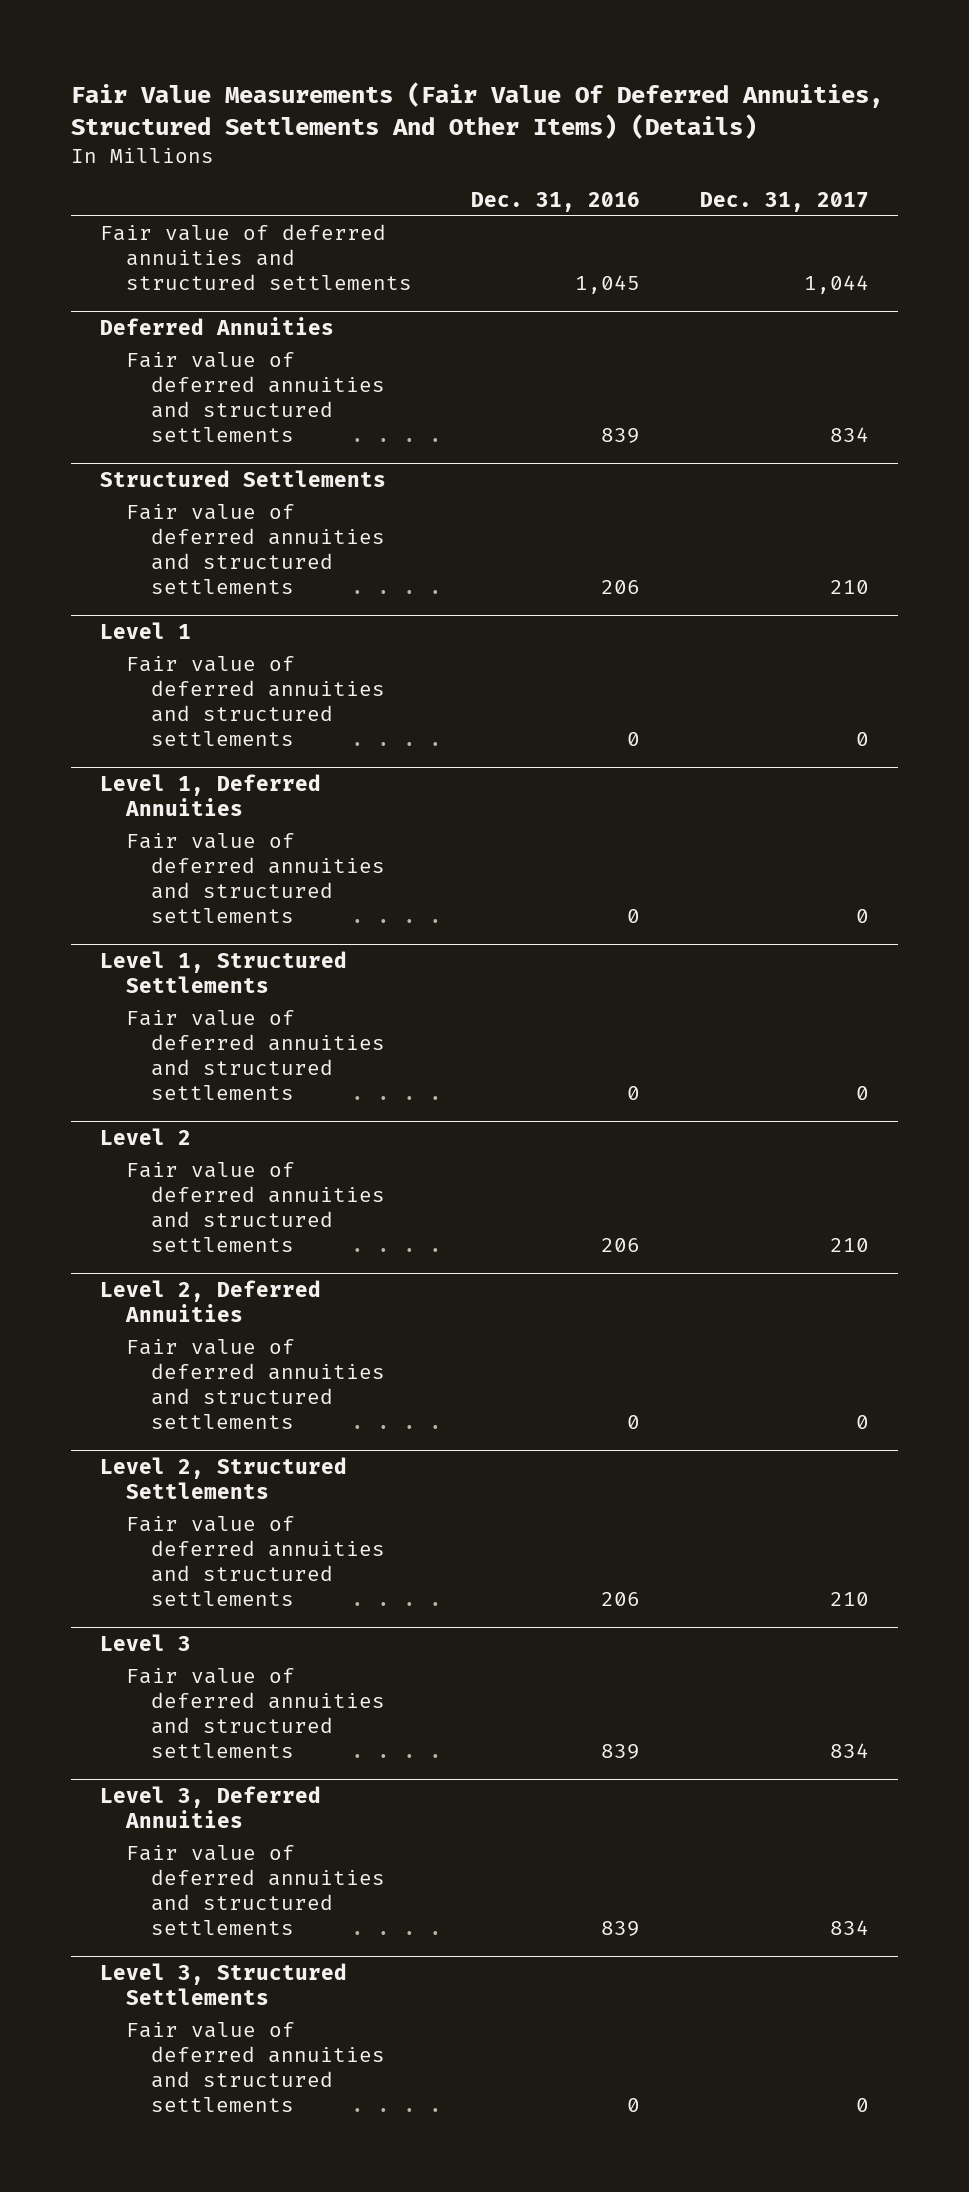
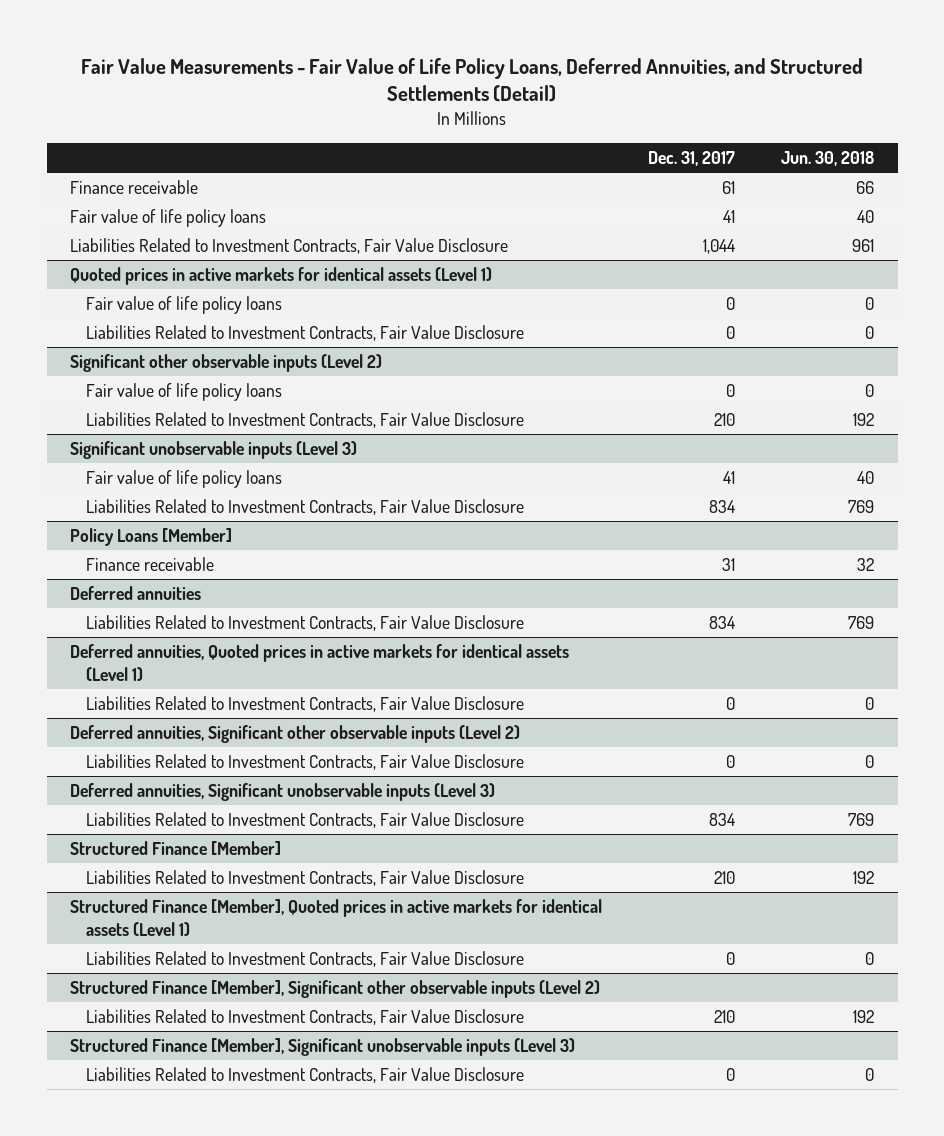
- Fair Value Measurements (Fair Value Of Deferred Annuities, Structured Settlements And Other Items) (Details)
+ Fair Value Measurements - Fair Value of Life Policy Loans, Deferred Annuities, and Structured Settlements (Detail)
- | Dec. 31, 2016 | Dec. 31, 2017
+ | Dec. 31, 2017 | Jun. 30, 2018
- Fair value of deferred annuities and structured settlements | 1,045 | 1,044
- Deferred Annuities
- Fair value of deferred annuities and structured settlements | 839 | 834
- Structured Settlements
- Fair value of deferred annuities and structured settlements | 206 | 210
- Level 1
- Fair value of deferred annuities and structured settlements | 0 | 0
- Level 1, Deferred Annuities
- Fair value of deferred annuities and structured settlements | 0 | 0
- Level 1, Structured Settlements
- Fair value of deferred annuities and structured settlements | 0 | 0
- Level 2
- Fair value of deferred annuities and structured settlements | 206 | 210
- Level 2, Deferred Annuities
- Fair value of deferred annuities and structured settlements | 0 | 0
- Level 2, Structured Settlements
- Fair value of deferred annuities and structured settlements | 206 | 210
- Level 3
- Fair value of deferred annuities and structured settlements | 839 | 834
- Level 3, Deferred Annuities
- Fair value of deferred annuities and structured settlements | 839 | 834
- Level 3, Structured Settlements
- Fair value of deferred annuities and structured settlements | 0 | 0
+ Finance receivable | 61 | 66
+ Fair value of life policy loans | 41 | 40
+ Liabilities Related to Investment Contracts, Fair Value Disclosure | 1,044 | 961
+ Quoted prices in active markets for identical assets (Level 1)
+ Fair value of life policy loans | 0 | 0
+ Liabilities Related to Investment Contracts, Fair Value Disclosure | 0 | 0
+ Significant other observable inputs (Level 2)
+ Fair value of life policy loans | 0 | 0
+ Liabilities Related to Investment Contracts, Fair Value Disclosure | 210 | 192
+ Significant unobservable inputs (Level 3)
+ Fair value of life policy loans | 41 | 40
+ Liabilities Related to Investment Contracts, Fair Value Disclosure | 834 | 769
+ Policy Loans [Member]
+ Finance receivable | 31 | 32
+ Deferred annuities
+ Liabilities Related to Investment Contracts, Fair Value Disclosure | 834 | 769
+ Deferred annuities, Quoted prices in active markets for identical assets (Level 1)
+ Liabilities Related to Investment Contracts, Fair Value Disclosure | 0 | 0
+ Deferred annuities, Significant other observable inputs (Level 2)
+ Liabilities Related to Investment Contracts, Fair Value Disclosure | 0 | 0
+ Deferred annuities, Significant unobservable inputs (Level 3)
+ Liabilities Related to Investment Contracts, Fair Value Disclosure | 834 | 769
+ Structured Finance [Member]
+ Liabilities Related to Investment Contracts, Fair Value Disclosure | 210 | 192
+ Structured Finance [Member], Quoted prices in active markets for identical assets (Level 1)
+ Liabilities Related to Investment Contracts, Fair Value Disclosure | 0 | 0
+ Structured Finance [Member], Significant other observable inputs (Level 2)
+ Liabilities Related to Investment Contracts, Fair Value Disclosure | 210 | 192
+ Structured Finance [Member], Significant unobservable inputs (Level 3)
+ Liabilities Related to Investment Contracts, Fair Value Disclosure | 0 | 0

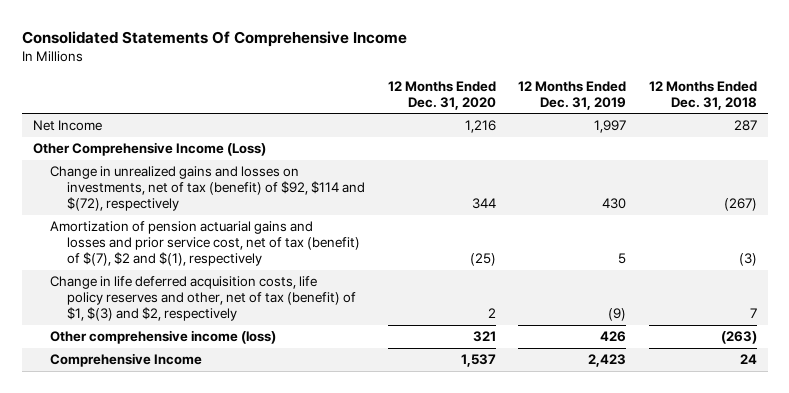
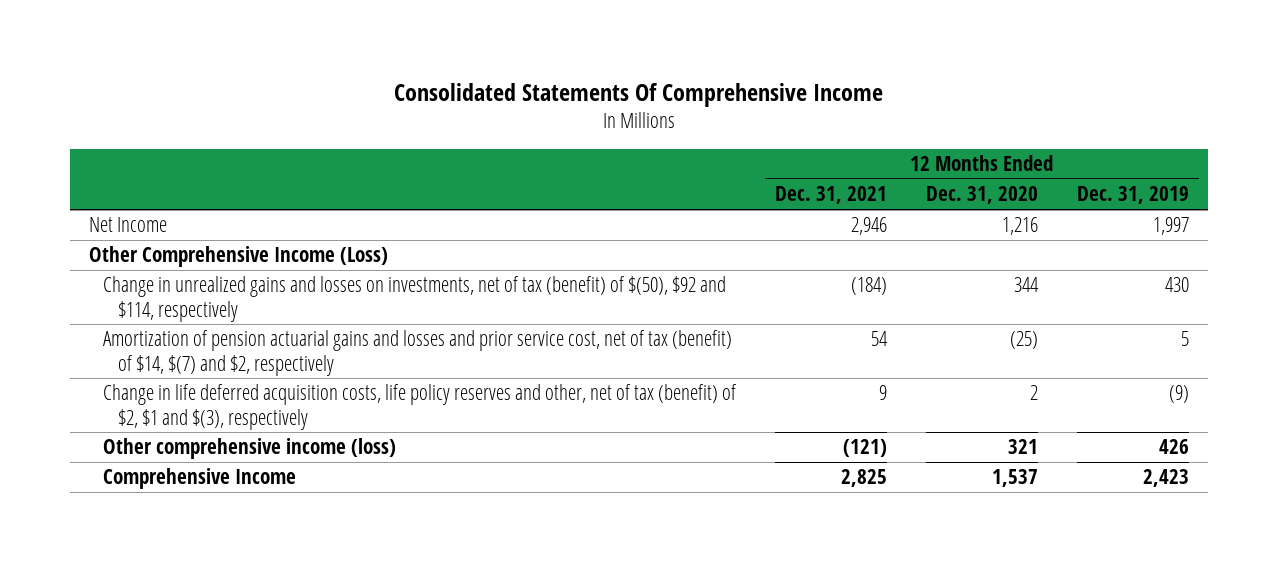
- | 12 Months Ended Dec. 31, 2020 | 12 Months Ended Dec. 31, 2019 | 12 Months Ended Dec. 31, 2018
+ | 12 Months Ended Dec. 31, 2021 | 12 Months Ended Dec. 31, 2020 | 12 Months Ended Dec. 31, 2019
- Change in unrealized gains and losses on investments, net of tax (benefit) of $92, $114 and $(72), respectively | 344 | 430 | (267)
- Amortization of pension actuarial gains and losses and prior service cost, net of tax (benefit) of $(7), $2 and $(1), respectively | (25) | 5 | (3)
- Change in life deferred acquisition costs, life policy reserves and other, net of tax (benefit) of $1, $(3) and $2, respectively | 2 | (9) | 7
+ Change in unrealized gains and losses on investments, net of tax (benefit) of $(50), $92 and $114, respectively | (184) | 344 | 430
+ Amortization of pension actuarial gains and losses and prior service cost, net of tax (benefit) of $14, $(7) and $2, respectively | 54 | (25) | 5
+ Change in life deferred acquisition costs, life policy reserves and other, net of tax (benefit) of $2, $1 and $(3), respectively | 9 | 2 | (9)

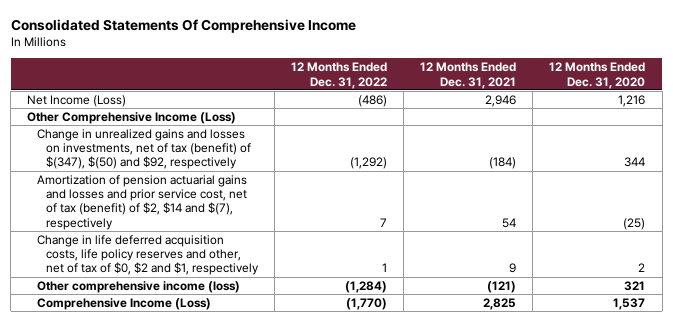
- | 12 Months Ended Dec. 31, 2021 | 12 Months Ended Dec. 31, 2020 | 12 Months Ended Dec. 31, 2019
+ | 12 Months Ended Dec. 31, 2022 | 12 Months Ended Dec. 31, 2021 | 12 Months Ended Dec. 31, 2020
- Net Income | 2,946 | 1,216 | 1,997
+ Net Income (Loss) | (486) | 2,946 | 1,216
- Change in unrealized gains and losses on investments, net of tax (benefit) of $(50), $92 and $114, respectively | (184) | 344 | 430
- Amortization of pension actuarial gains and losses and prior service cost, net of tax (benefit) of $14, $(7) and $2, respectively | 54 | (25) | 5
- Change in life deferred acquisition costs, life policy reserves and other, net of tax (benefit) of $2, $1 and $(3), respectively | 9 | 2 | (9)
+ Change in unrealized gains and losses on investments, net of tax (benefit) of $(347), $(50) and $92, respectively | (1,292) | (184) | 344
+ Amortization of pension actuarial gains and losses and prior service cost, net of tax (benefit) of $2, $14 and $(7), respectively | 7 | 54 | (25)
+ Change in life deferred acquisition costs, life policy reserves and other, net of tax of $0, $2 and $1, respectively | 1 | 9 | 2
- Comprehensive Income | 2,825 | 1,537 | 2,423
+ Comprehensive Income (Loss) | (1,770) | 2,825 | 1,537

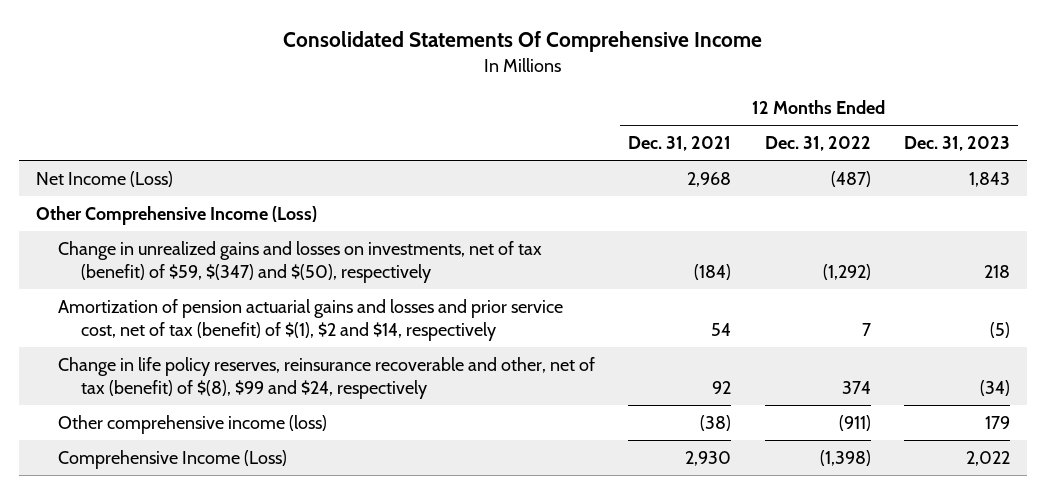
- | 12 Months Ended Dec. 31, 2022 | 12 Months Ended Dec. 31, 2021 | 12 Months Ended Dec. 31, 2020
+ | 12 Months Ended Dec. 31, 2021 | 12 Months Ended Dec. 31, 2022 | 12 Months Ended Dec. 31, 2023
- Net Income (Loss) | (486) | 2,946 | 1,216
+ Net Income (Loss) | 2,968 | (487) | 1,843
- Change in unrealized gains and losses on investments, net of tax (benefit) of $(347), $(50) and $92, respectively | (1,292) | (184) | 344
- Amortization of pension actuarial gains and losses and prior service cost, net of tax (benefit) of $2, $14 and $(7), respectively | 7 | 54 | (25)
- Change in life deferred acquisition costs, life policy reserves and other, net of tax of $0, $2 and $1, respectively | 1 | 9 | 2
- Other comprehensive income (loss) | (1,284) | (121) | 321
- Comprehensive Income (Loss) | (1,770) | 2,825 | 1,537
+ Change in unrealized gains and losses on investments, net of tax (benefit) of $59, $(347) and $(50), respectively | (184) | (1,292) | 218
+ Amortization of pension actuarial gains and losses and prior service cost, net of tax (benefit) of $(1), $2 and $14, respectively | 54 | 7 | (5)
+ Change in life policy reserves, reinsurance recoverable and other, net of tax (benefit) of $(8), $99 and $24, respectively | 92 | 374 | (34)
+ Other comprehensive income (loss) | (38) | (911) | 179
+ Comprehensive Income (Loss) | 2,930 | (1,398) | 2,022

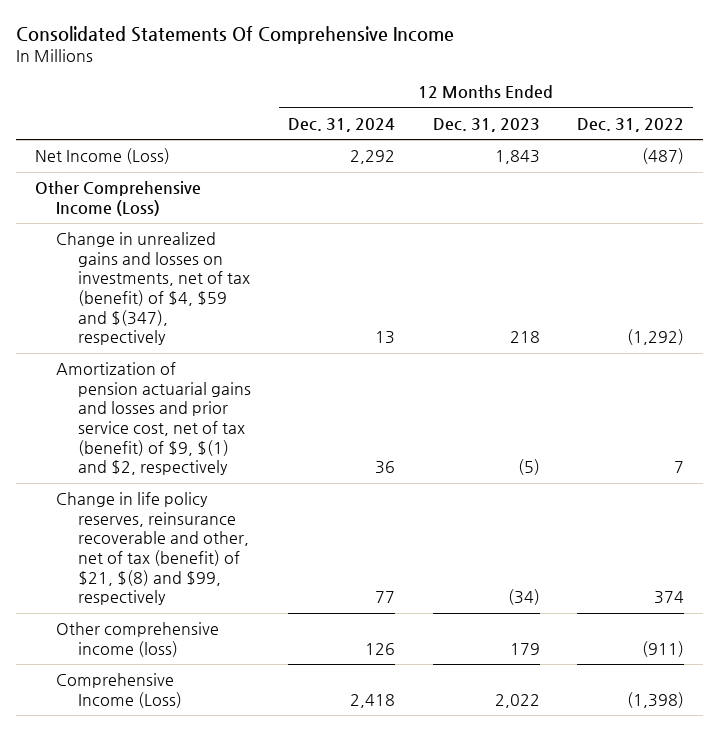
- | 12 Months Ended Dec. 31, 2021 | 12 Months Ended Dec. 31, 2022 | 12 Months Ended Dec. 31, 2023
+ | 12 Months Ended Dec. 31, 2024 | 12 Months Ended Dec. 31, 2023 | 12 Months Ended Dec. 31, 2022
- Change in unrealized gains and losses on investments, net of tax (benefit) of $59, $(347) and $(50), respectively | (184) | (1,292) | 218
- Amortization of pension actuarial gains and losses and prior service cost, net of tax (benefit) of $(1), $2 and $14, respectively | 54 | 7 | (5)
- Change in life policy reserves, reinsurance recoverable and other, net of tax (benefit) of $(8), $99 and $24, respectively | 92 | 374 | (34)
+ Change in unrealized gains and losses on investments, net of tax (benefit) of $4, $59 and $(347), respectively | 13 | 218 | (1,292)
+ Amortization of pension actuarial gains and losses and prior service cost, net of tax (benefit) of $9, $(1) and $2, respectively | 36 | (5) | 7
+ Change in life policy reserves, reinsurance recoverable and other, net of tax (benefit) of $21, $(8) and $99, respectively | 77 | (34) | 374

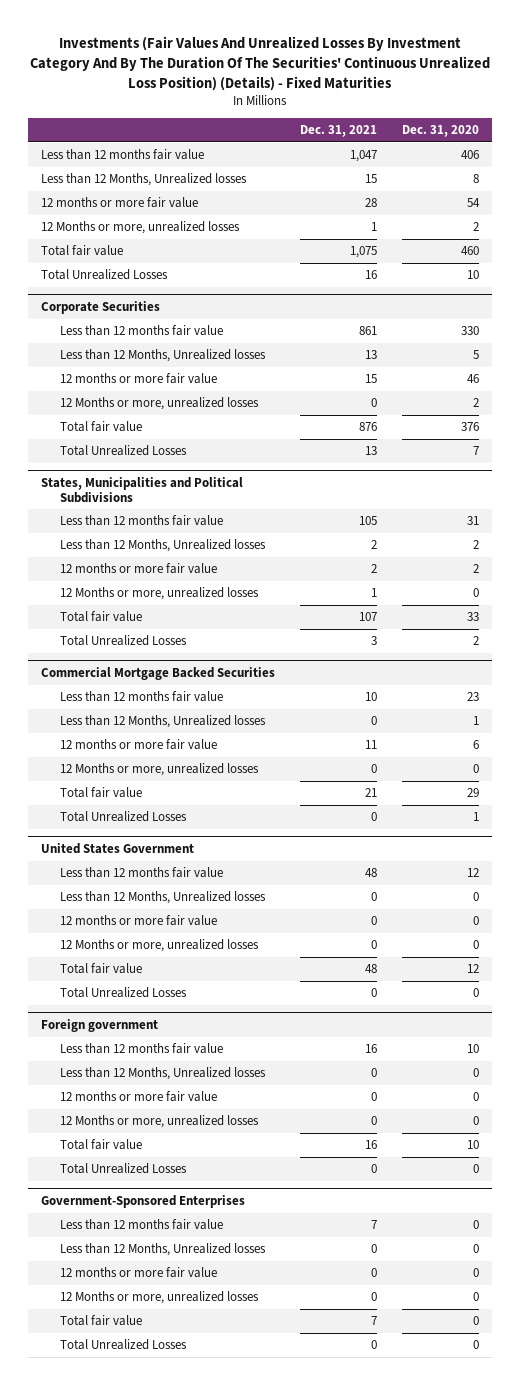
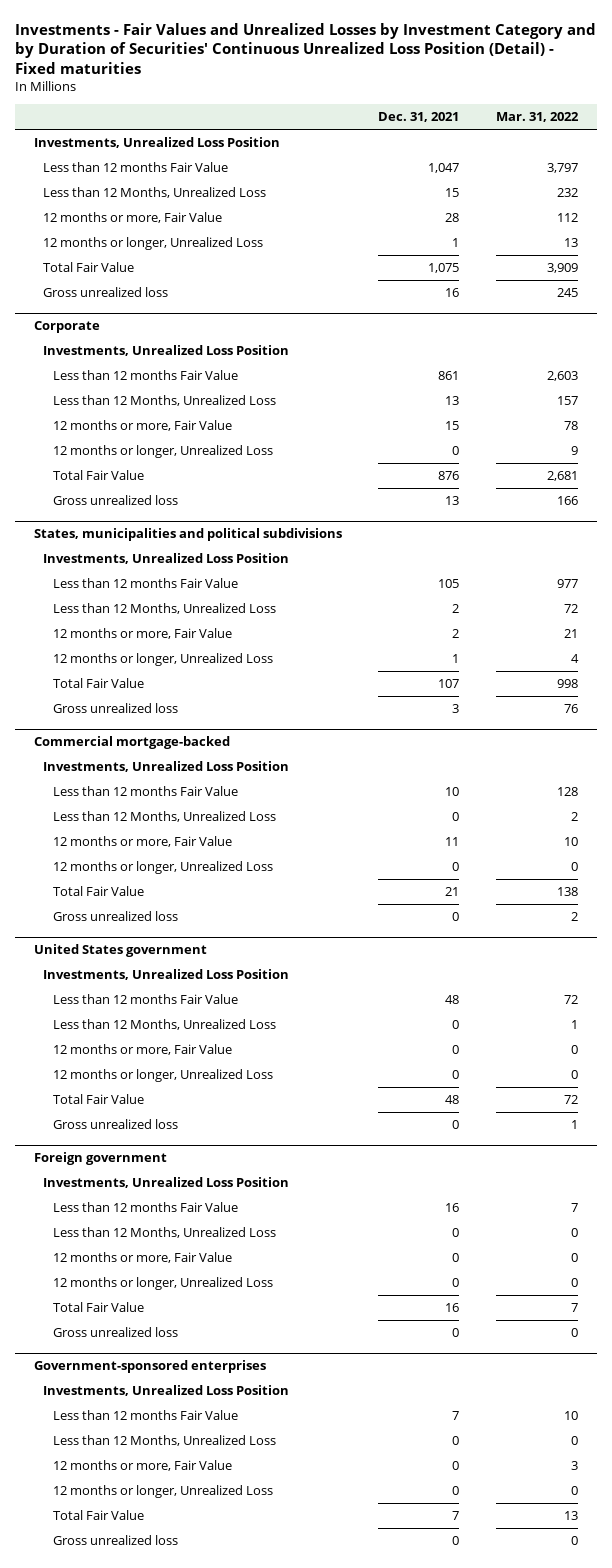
- Investments (Fair Values And Unrealized Losses By Investment Category And By The Duration Of The Securities' Continuous Unrealized Loss Position) (Details) - Fixed Maturities
+ Investments - Fair Values and Unrealized Losses by Investment Category and by Duration of Securities' Continuous Unrealized Loss Position (Detail) - Fixed maturities
- | Dec. 31, 2021 | Dec. 31, 2020
+ | Dec. 31, 2021 | Mar. 31, 2022
- Less than 12 months fair value | 1,047 | 406
- Less than 12 Months, Unrealized losses | 15 | 8
- 12 months or more fair value | 28 | 54
- 12 Months or more, unrealized losses | 1 | 2
- Total fair value | 1,075 | 460
- Total Unrealized Losses | 16 | 10
- Corporate Securities
- Less than 12 months fair value | 861 | 330
- Less than 12 Months, Unrealized losses | 13 | 5
- 12 months or more fair value | 15 | 46
- 12 Months or more, unrealized losses | 0 | 2
- Total fair value | 876 | 376
- Total Unrealized Losses | 13 | 7
- States, Municipalities and Political Subdivisions
- Less than 12 months fair value | 105 | 31
- Less than 12 Months, Unrealized losses | 2 | 2
- 12 months or more fair value | 2 | 2
- 12 Months or more, unrealized losses | 1 | 0
- Total fair value | 107 | 33
- Total Unrealized Losses | 3 | 2
- Commercial Mortgage Backed Securities
- Less than 12 months fair value | 10 | 23
- Less than 12 Months, Unrealized losses | 0 | 1
- 12 months or more fair value | 11 | 6
- 12 Months or more, unrealized losses | 0 | 0
- Total fair value | 21 | 29
- Total Unrealized Losses | 0 | 1
- United States Government
- Less than 12 months fair value | 48 | 12
- Less than 12 Months, Unrealized losses | 0 | 0
- 12 months or more fair value | 0 | 0
- 12 Months or more, unrealized losses | 0 | 0
- Total fair value | 48 | 12
- Total Unrealized Losses | 0 | 0
+ Investments, Unrealized Loss Position
+ Less than 12 months Fair Value | 1,047 | 3,797
+ Less than 12 Months, Unrealized Loss | 15 | 232
+ 12 months or more, Fair Value | 28 | 112
+ 12 months or longer, Unrealized Loss | 1 | 13
+ Total Fair Value | 1,075 | 3,909
+ Gross unrealized loss | 16 | 245
+ Corporate
+ Investments, Unrealized Loss Position
+ Less than 12 months Fair Value | 861 | 2,603
+ Less than 12 Months, Unrealized Loss | 13 | 157
+ 12 months or more, Fair Value | 15 | 78
+ 12 months or longer, Unrealized Loss | 0 | 9
+ Total Fair Value | 876 | 2,681
+ Gross unrealized loss | 13 | 166
+ States, municipalities and political subdivisions
+ Investments, Unrealized Loss Position
+ Less than 12 months Fair Value | 105 | 977
+ Less than 12 Months, Unrealized Loss | 2 | 72
+ 12 months or more, Fair Value | 2 | 21
+ 12 months or longer, Unrealized Loss | 1 | 4
+ Total Fair Value | 107 | 998
+ Gross unrealized loss | 3 | 76
+ Commercial mortgage-backed
+ Investments, Unrealized Loss Position
+ Less than 12 months Fair Value | 10 | 128
+ Less than 12 Months, Unrealized Loss | 0 | 2
+ 12 months or more, Fair Value | 11 | 10
+ 12 months or longer, Unrealized Loss | 0 | 0
+ Total Fair Value | 21 | 138
+ Gross unrealized loss | 0 | 2
+ United States government
+ Investments, Unrealized Loss Position
+ Less than 12 months Fair Value | 48 | 72
+ Less than 12 Months, Unrealized Loss | 0 | 1
+ 12 months or more, Fair Value | 0 | 0
+ 12 months or longer, Unrealized Loss | 0 | 0
+ Total Fair Value | 48 | 72
+ Gross unrealized loss | 0 | 1
@ Foreign government
- Less than 12 months fair value | 16 | 10
- Less than 12 Months, Unrealized losses | 0 | 0
- 12 months or more fair value | 0 | 0
- 12 Months or more, unrealized losses | 0 | 0
- Total fair value | 16 | 10
- Total Unrealized Losses | 0 | 0
- Government-Sponsored Enterprises
- Less than 12 months fair value | 7 | 0
- Less than 12 Months, Unrealized losses | 0 | 0
- 12 months or more fair value | 0 | 0
- 12 Months or more, unrealized losses | 0 | 0
- Total fair value | 7 | 0
- Total Unrealized Losses | 0 | 0
@ Foreign government
+ Investments, Unrealized Loss Position
+ Less than 12 months Fair Value | 16 | 7
+ Less than 12 Months, Unrealized Loss | 0 | 0
+ 12 months or more, Fair Value | 0 | 0
+ 12 months or longer, Unrealized Loss | 0 | 0
+ Total Fair Value | 16 | 7
+ Gross unrealized loss | 0 | 0
+ Government-sponsored enterprises
+ Investments, Unrealized Loss Position
+ Less than 12 months Fair Value | 7 | 10
+ Less than 12 Months, Unrealized Loss | 0 | 0
+ 12 months or more, Fair Value | 0 | 3
+ 12 months or longer, Unrealized Loss | 0 | 0
+ Total Fair Value | 7 | 13
+ Gross unrealized loss | 0 | 0

